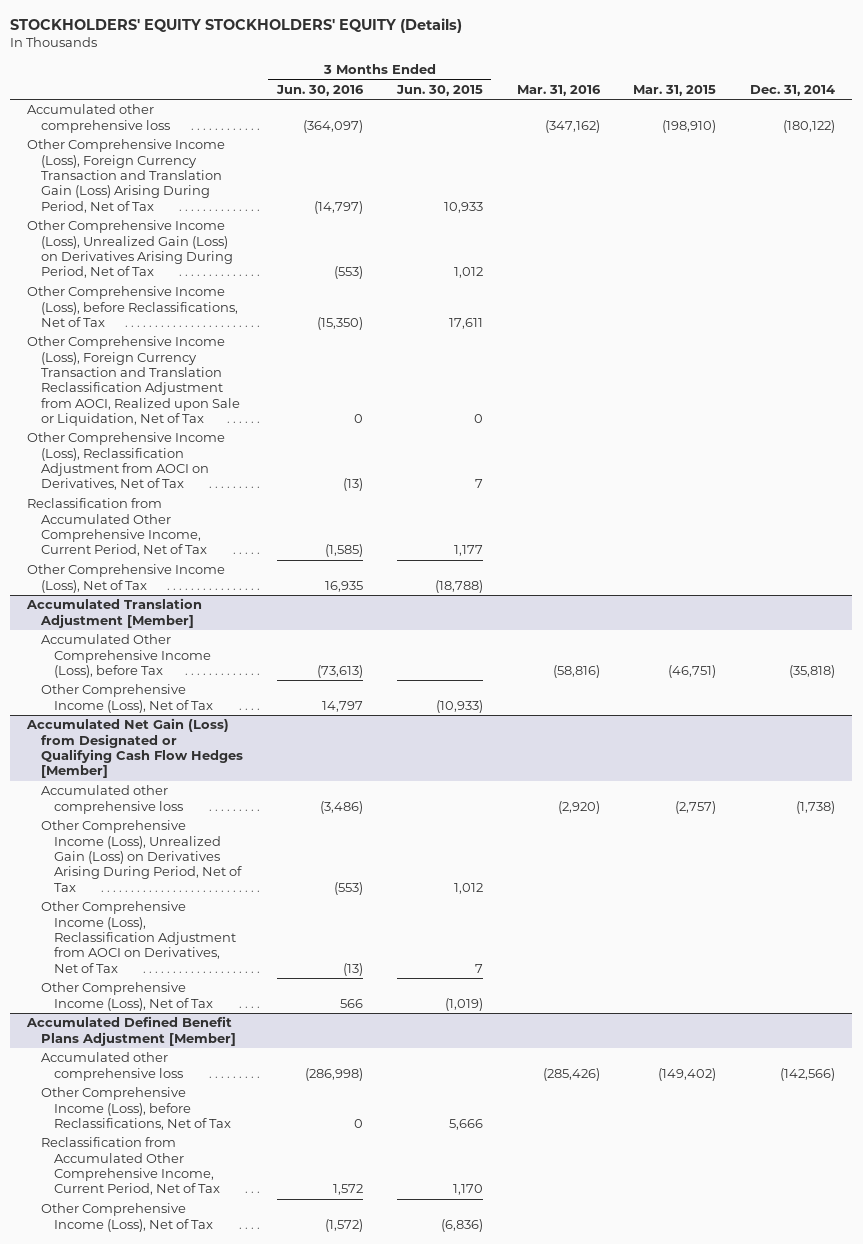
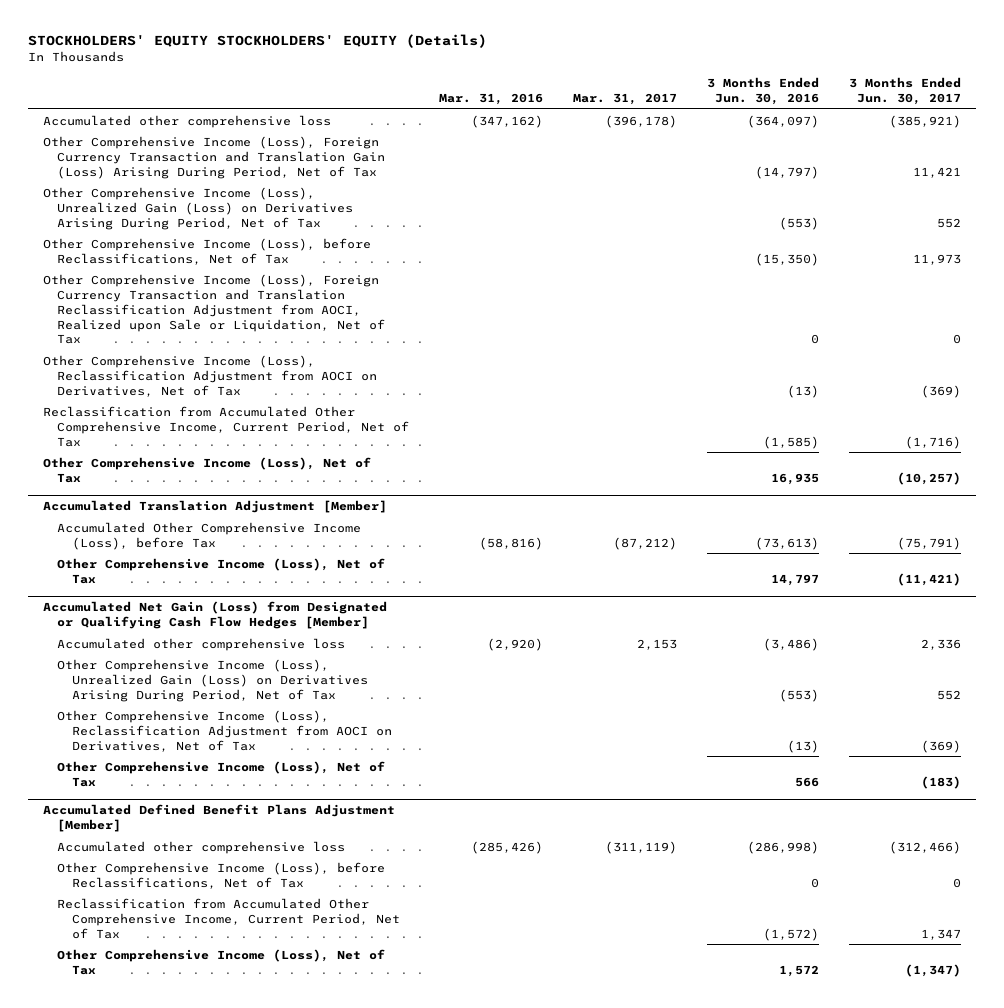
- | 3 Months Ended Jun. 30, 2016 | 3 Months Ended Jun. 30, 2015 | Mar. 31, 2016 | Mar. 31, 2015 | Dec. 31, 2014
+ | Mar. 31, 2016 | Mar. 31, 2017 | 3 Months Ended Jun. 30, 2016 | 3 Months Ended Jun. 30, 2017
@ Accumulated Defined Benefit Plans Adjustment [Member]
- Reclassification from Accumulated Other Comprehensive Income, Current Period, Net of Tax | 1,572 | 1,170 | | |
- Other Comprehensive Income (Loss), Net of Tax | (1,572) | (6,836) | | |
+ Reclassification from Accumulated Other Comprehensive Income, Current Period, Net of Tax | | | (1,572) | 1,347
+ Other Comprehensive Income (Loss), Net of Tax | | | 1,572 | (1,347)

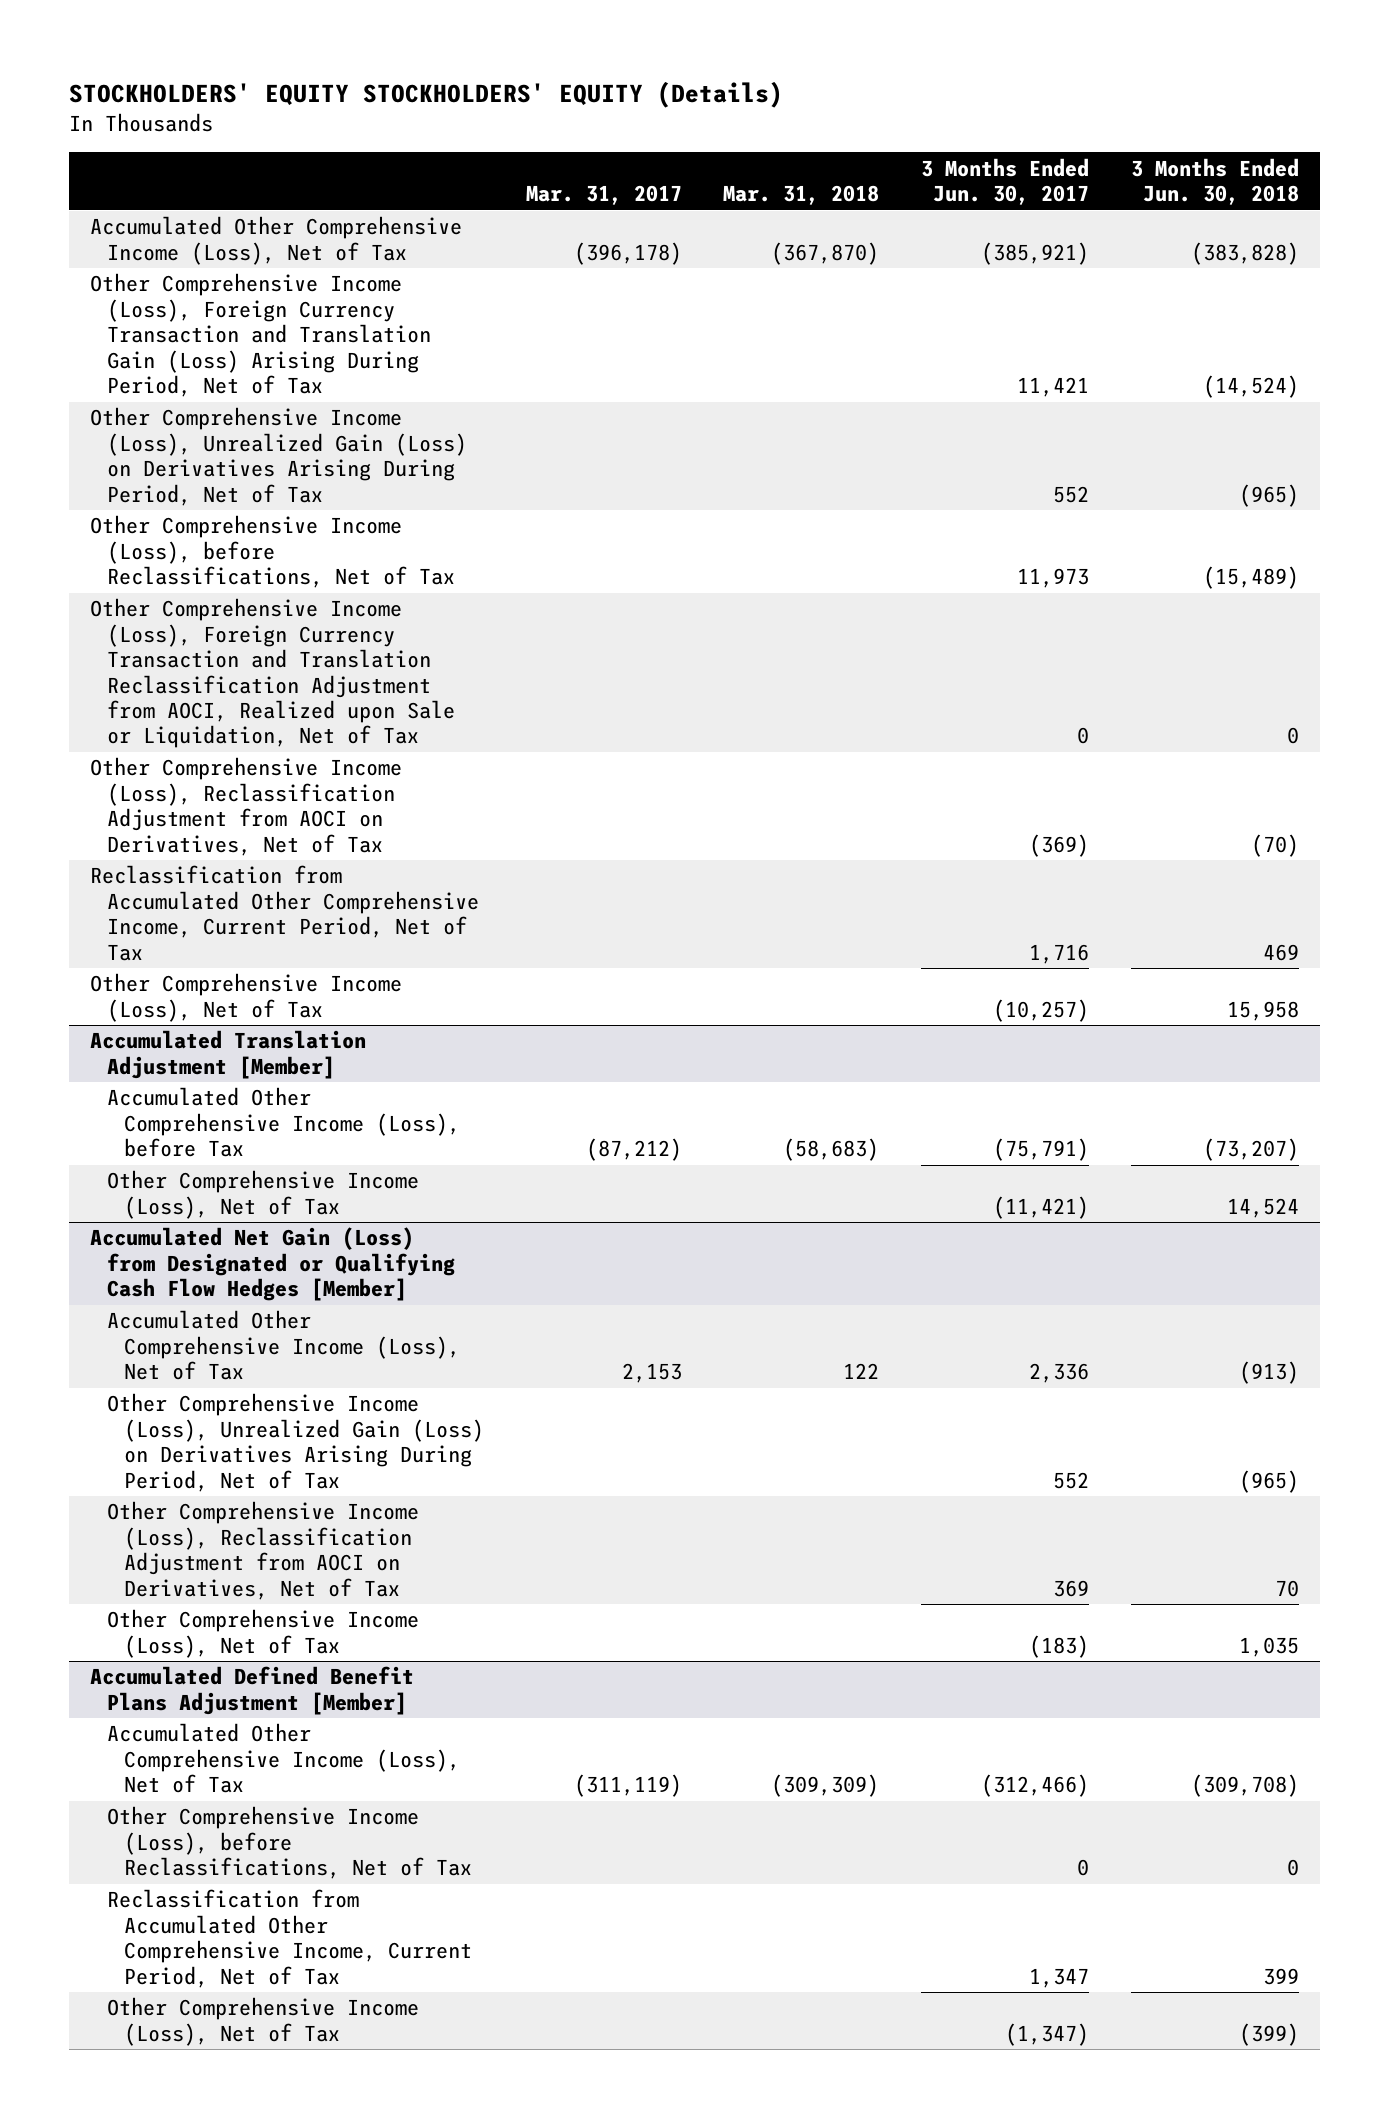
- | Mar. 31, 2016 | Mar. 31, 2017 | 3 Months Ended Jun. 30, 2016 | 3 Months Ended Jun. 30, 2017
+ | Mar. 31, 2017 | Mar. 31, 2018 | 3 Months Ended Jun. 30, 2017 | 3 Months Ended Jun. 30, 2018
- Accumulated other comprehensive loss | (347,162) | (396,178) | (364,097) | (385,921)
+ Accumulated Other Comprehensive Income (Loss), Net of Tax | (396,178) | (367,870) | (385,921) | (383,828)
- Reclassification from Accumulated Other Comprehensive Income, Current Period, Net of Tax | | | (1,585) | (1,716)
+ Reclassification from Accumulated Other Comprehensive Income, Current Period, Net of Tax | | | 1,716 | 469
@ Accumulated Net Gain (Loss) from Designated or Qualifying Cash Flow Hedges [Member]
- Accumulated other comprehensive loss | (2,920) | 2,153 | (3,486) | 2,336
+ Accumulated Other Comprehensive Income (Loss), Net of Tax | 2,153 | 122 | 2,336 | (913)
- Other Comprehensive Income (Loss), Reclassification Adjustment from AOCI on Derivatives, Net of Tax | | | (13) | (369)
+ Other Comprehensive Income (Loss), Reclassification Adjustment from AOCI on Derivatives, Net of Tax | | | 369 | 70
@ Accumulated Defined Benefit Plans Adjustment [Member]
- Accumulated other comprehensive loss | (285,426) | (311,119) | (286,998) | (312,466)
+ Accumulated Other Comprehensive Income (Loss), Net of Tax | (311,119) | (309,309) | (312,466) | (309,708)

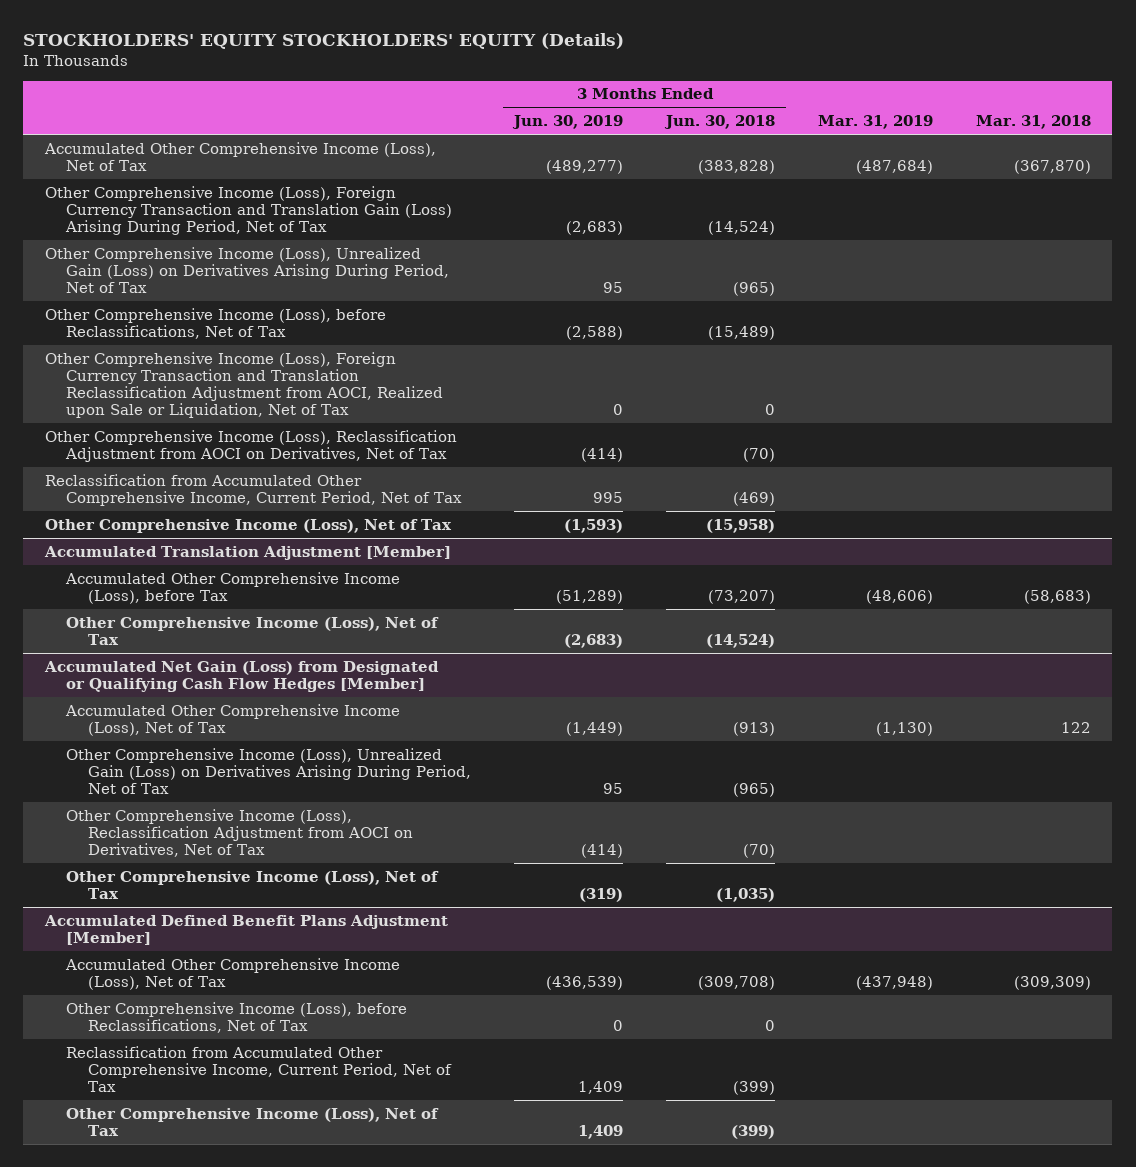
- | Mar. 31, 2017 | Mar. 31, 2018 | 3 Months Ended Jun. 30, 2017 | 3 Months Ended Jun. 30, 2018
+ | 3 Months Ended Jun. 30, 2019 | 3 Months Ended Jun. 30, 2018 | Mar. 31, 2019 | Mar. 31, 2018
- Reclassification from Accumulated Other Comprehensive Income, Current Period, Net of Tax | | | 1,716 | 469
- Other Comprehensive Income (Loss), Net of Tax | | | (10,257) | 15,958
+ Reclassification from Accumulated Other Comprehensive Income, Current Period, Net of Tax | 995 | (469) | |
+ Other Comprehensive Income (Loss), Net of Tax | (1,593) | (15,958) | |
@ Accumulated Translation Adjustment [Member]
- Other Comprehensive Income (Loss), Net of Tax | | | (11,421) | 14,524
+ Other Comprehensive Income (Loss), Net of Tax | (2,683) | (14,524) | |
@ Accumulated Net Gain (Loss) from Designated or Qualifying Cash Flow Hedges [Member]
- Other Comprehensive Income (Loss), Reclassification Adjustment from AOCI on Derivatives, Net of Tax | | | 369 | 70
- Other Comprehensive Income (Loss), Net of Tax | | | (183) | 1,035
+ Other Comprehensive Income (Loss), Reclassification Adjustment from AOCI on Derivatives, Net of Tax | (414) | (70) | |
+ Other Comprehensive Income (Loss), Net of Tax | (319) | (1,035) | |
@ Accumulated Defined Benefit Plans Adjustment [Member]
- Reclassification from Accumulated Other Comprehensive Income, Current Period, Net of Tax | | | 1,347 | 399
+ Reclassification from Accumulated Other Comprehensive Income, Current Period, Net of Tax | 1,409 | (399) | |

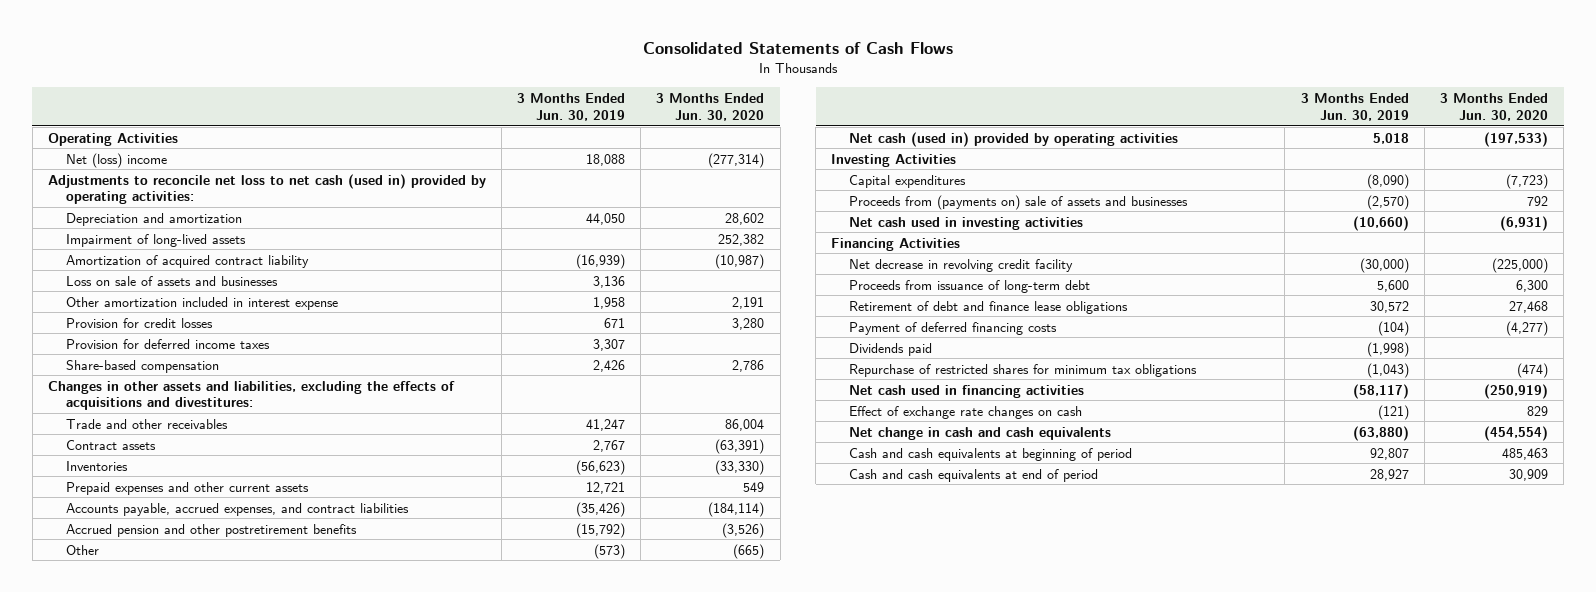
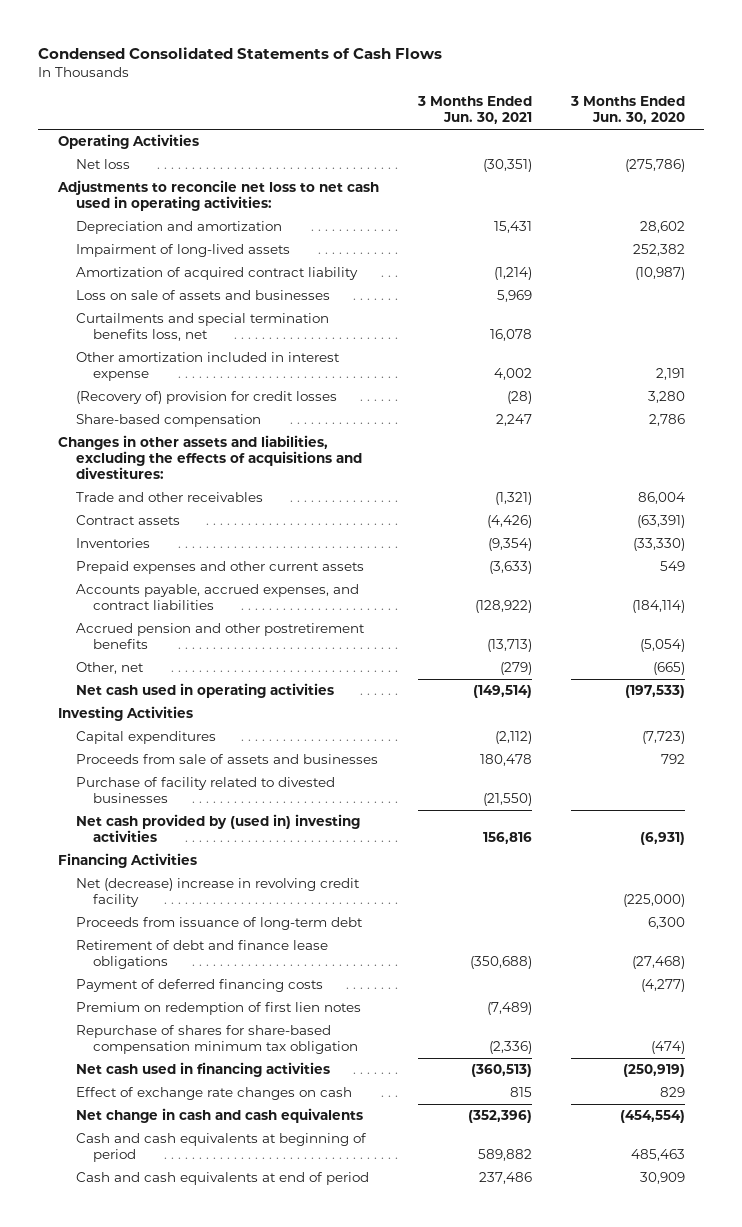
- Consolidated Statements of Cash Flows
+ Condensed Consolidated Statements of Cash Flows
- | 3 Months Ended Jun. 30, 2019 | 3 Months Ended Jun. 30, 2020
+ | 3 Months Ended Jun. 30, 2021 | 3 Months Ended Jun. 30, 2020
- Net (loss) income | 18,088 | (277,314)
- Adjustments to reconcile net loss to net cash (used in) provided by operating activities:
+ Net loss | (30,351) | (275,786)
+ Adjustments to reconcile net loss to net cash used in operating activities:
+ Curtailments and special termination benefits loss, net | 16,078 |
- Provision for credit losses | 671 | 3,280
- Provision for deferred income taxes | 3,307 |
+ (Recovery of) provision for credit losses | (28) | 3,280
- Accrued pension and other postretirement benefits | (15,792) | (3,526)
- Other | (573) | (665)
- Net cash (used in) provided by operating activities | 5,018 | (197,533)
+ Accrued pension and other postretirement benefits | (13,713) | (5,054)
+ Other, net | (279) | (665)
+ Net cash used in operating activities | (149,514) | (197,533)
- Proceeds from (payments on) sale of assets and businesses | (2,570) | 792
- Net cash used in investing activities | (10,660) | (6,931)
+ Proceeds from sale of assets and businesses | 180,478 | 792
+ Purchase of facility related to divested businesses | (21,550) |
+ Net cash provided by (used in) investing activities | 156,816 | (6,931)
- Net decrease in revolving credit facility | (30,000) | (225,000)
+ Net (decrease) increase in revolving credit facility | | (225,000)
- Retirement of debt and finance lease obligations | 30,572 | 27,468
+ Retirement of debt and finance lease obligations | (350,688) | (27,468)
- Dividends paid | (1,998) |
- Repurchase of restricted shares for minimum tax obligations | (1,043) | (474)
+ Premium on redemption of first lien notes | (7,489) |
+ Repurchase of shares for share-based compensation minimum tax obligation | (2,336) | (474)

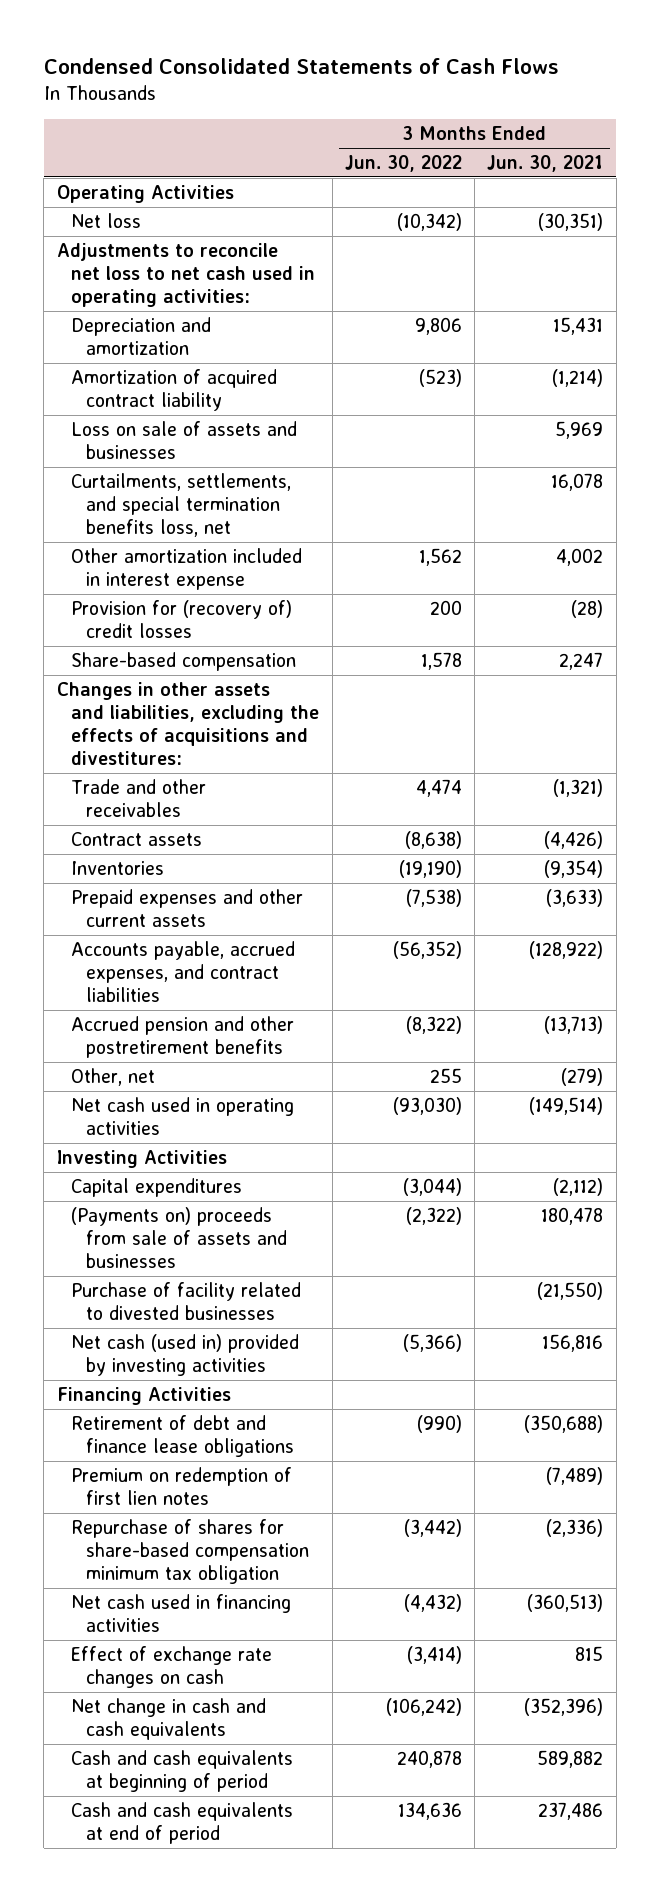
- | 3 Months Ended Jun. 30, 2021 | 3 Months Ended Jun. 30, 2020
+ | 3 Months Ended Jun. 30, 2022 | 3 Months Ended Jun. 30, 2021
- Impairment of long-lived assets | | 252,382
- Curtailments and special termination benefits loss, net | 16,078 |
+ Curtailments, settlements, and special termination benefits loss, net | | 16,078
- (Recovery of) provision for credit losses | (28) | 3,280
+ Provision for (recovery of) credit losses | 200 | (28)
- Proceeds from sale of assets and businesses | 180,478 | 792
+ (Payments on) proceeds from sale of assets and businesses | (2,322) | 180,478
- Net cash provided by (used in) investing activities | 156,816 | (6,931)
+ Net cash (used in) provided by investing activities | (5,366) | 156,816
- Net (decrease) increase in revolving credit facility | | (225,000)
- Proceeds from issuance of long-term debt | | 6,300
- Payment of deferred financing costs | | (4,277)

